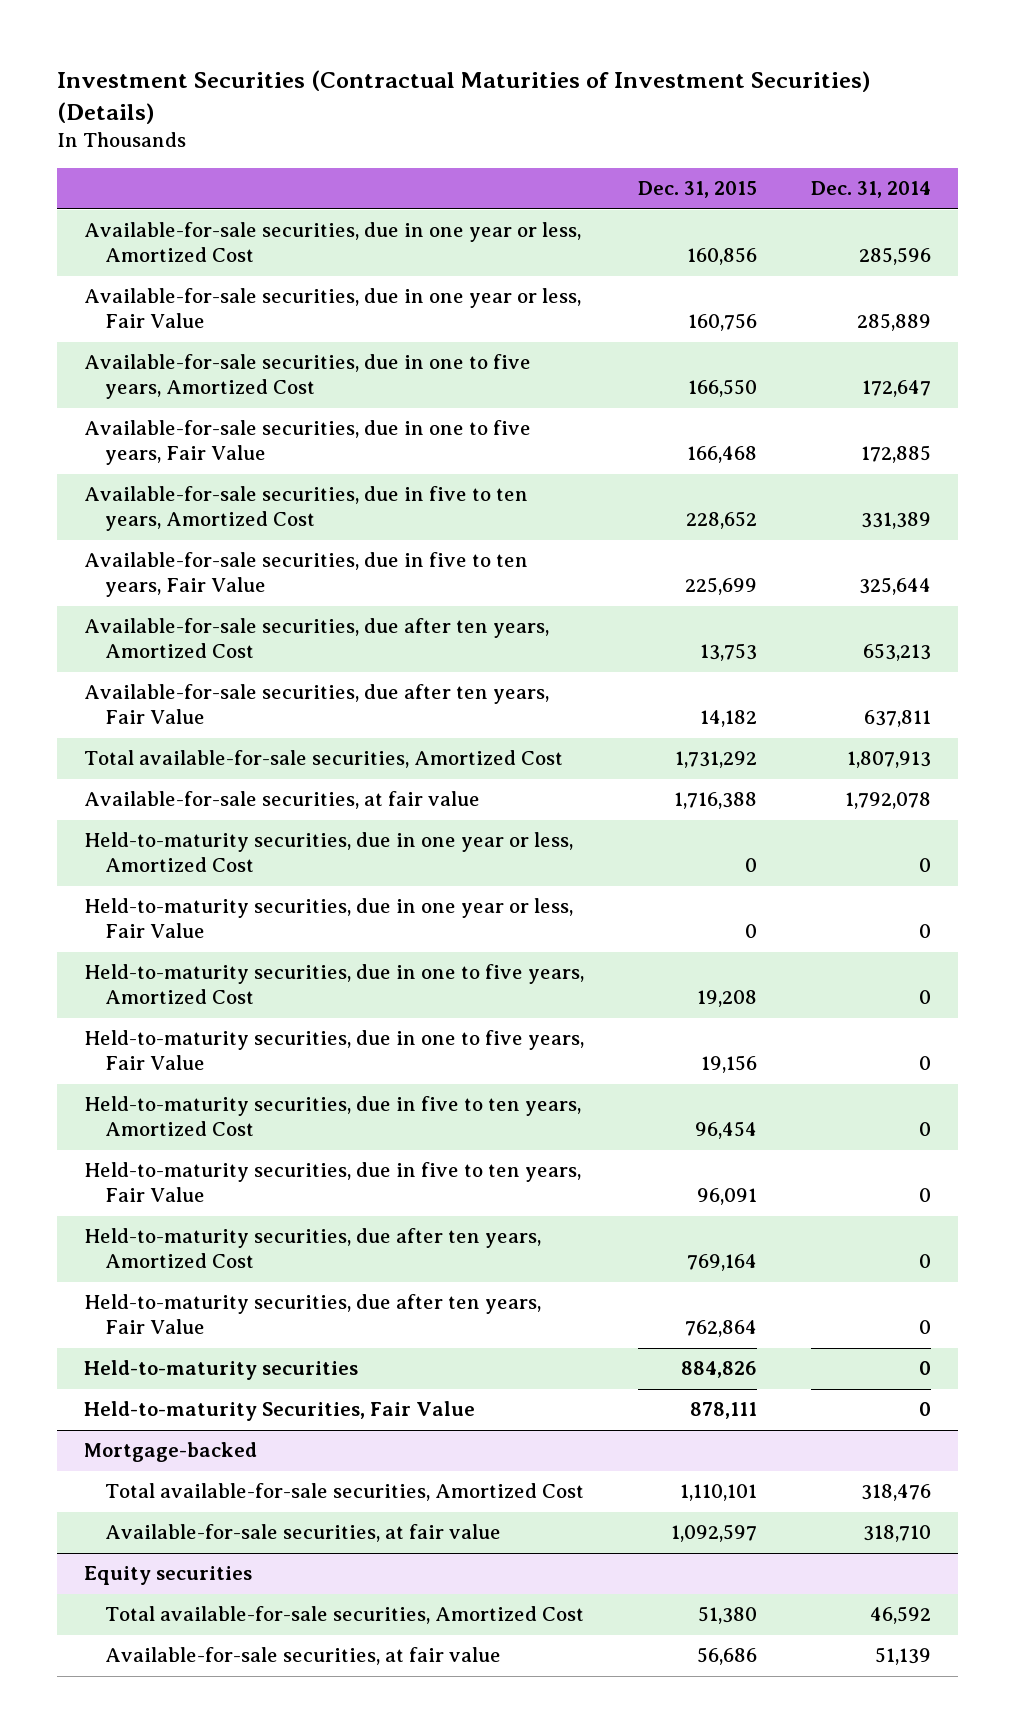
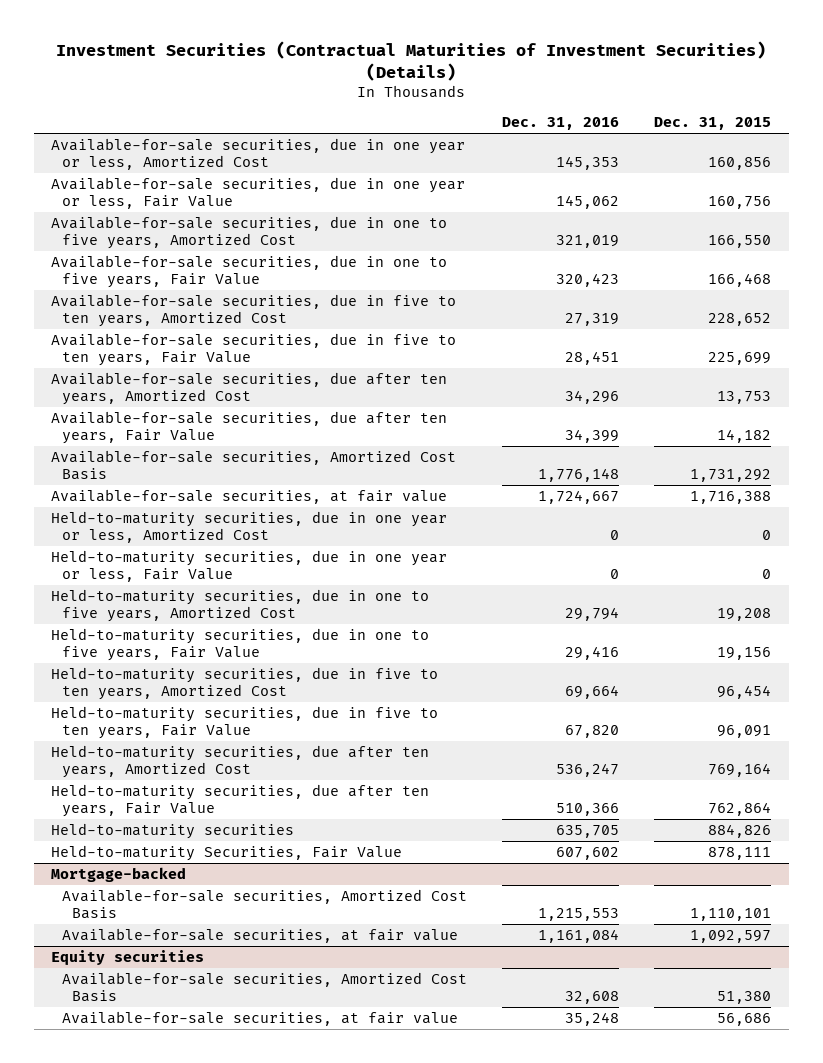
- | Dec. 31, 2015 | Dec. 31, 2014
+ | Dec. 31, 2016 | Dec. 31, 2015
- Total available-for-sale securities, Amortized Cost | 1,731,292 | 1,807,913
+ Available-for-sale securities, Amortized Cost Basis | 1,776,148 | 1,731,292
@ Mortgage-backed
- Total available-for-sale securities, Amortized Cost | 1,110,101 | 318,476
+ Available-for-sale securities, Amortized Cost Basis | 1,215,553 | 1,110,101
@ Equity securities
- Total available-for-sale securities, Amortized Cost | 51,380 | 46,592
+ Available-for-sale securities, Amortized Cost Basis | 32,608 | 51,380

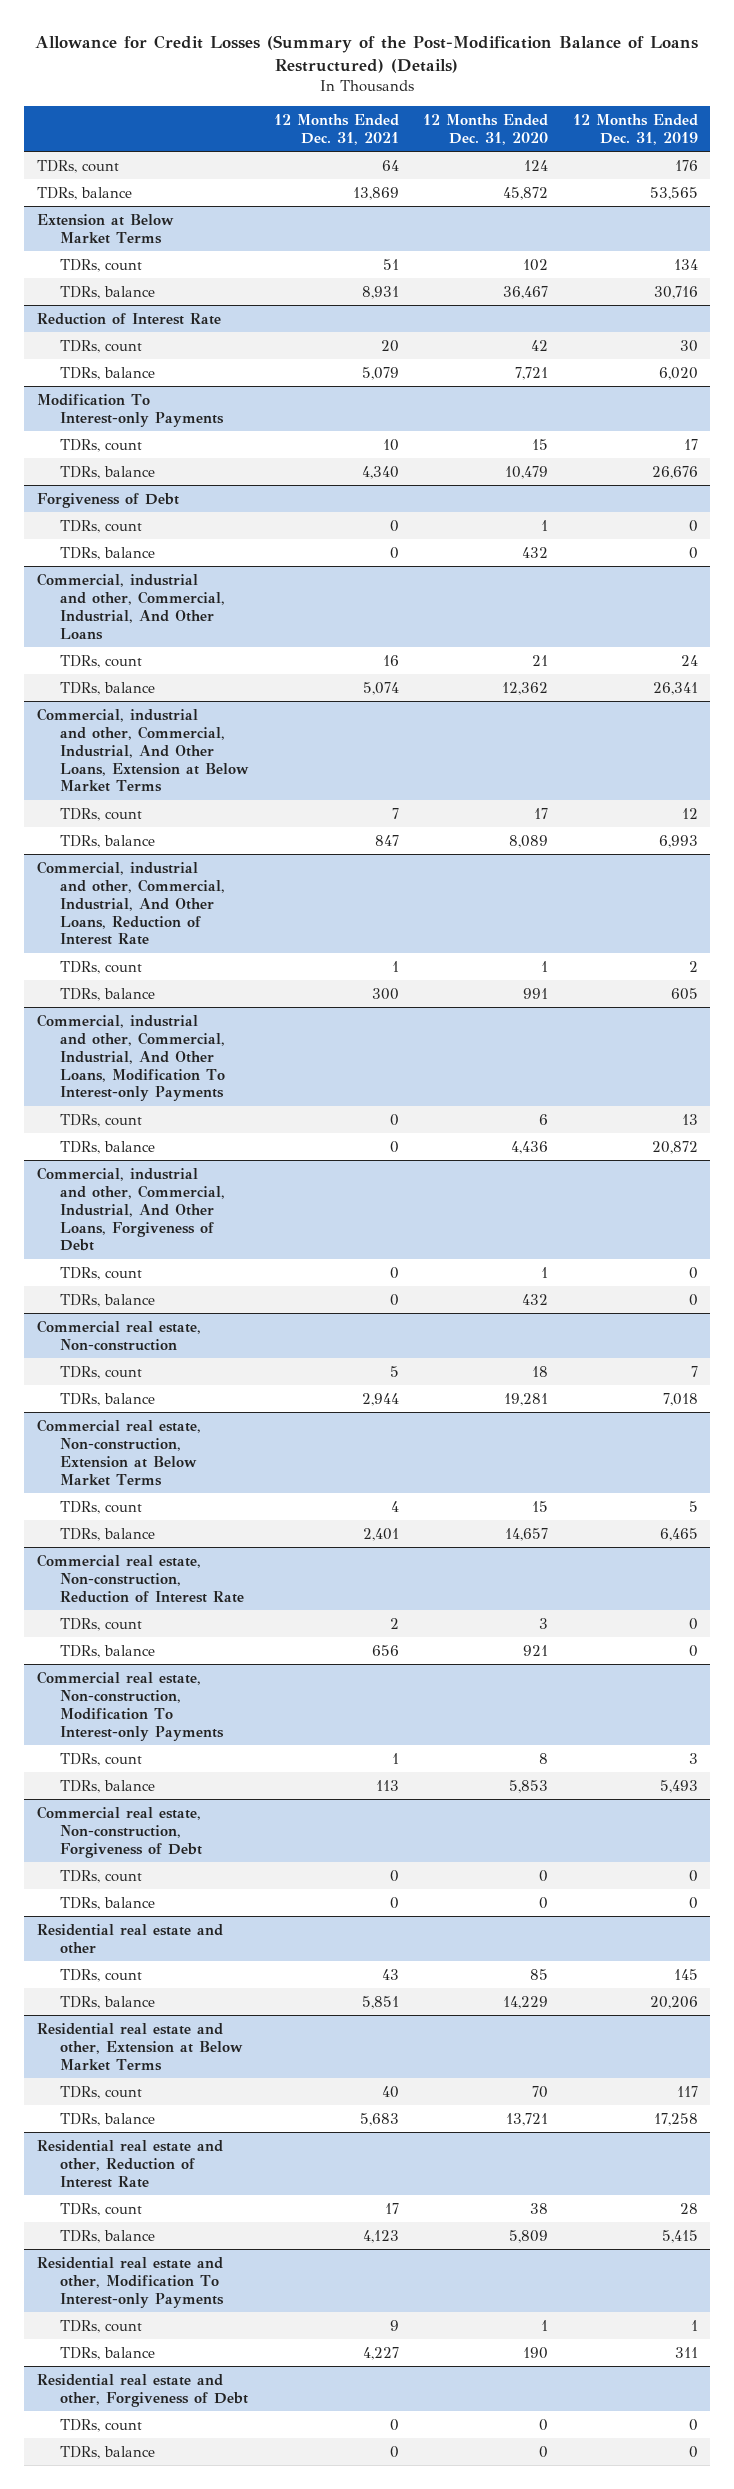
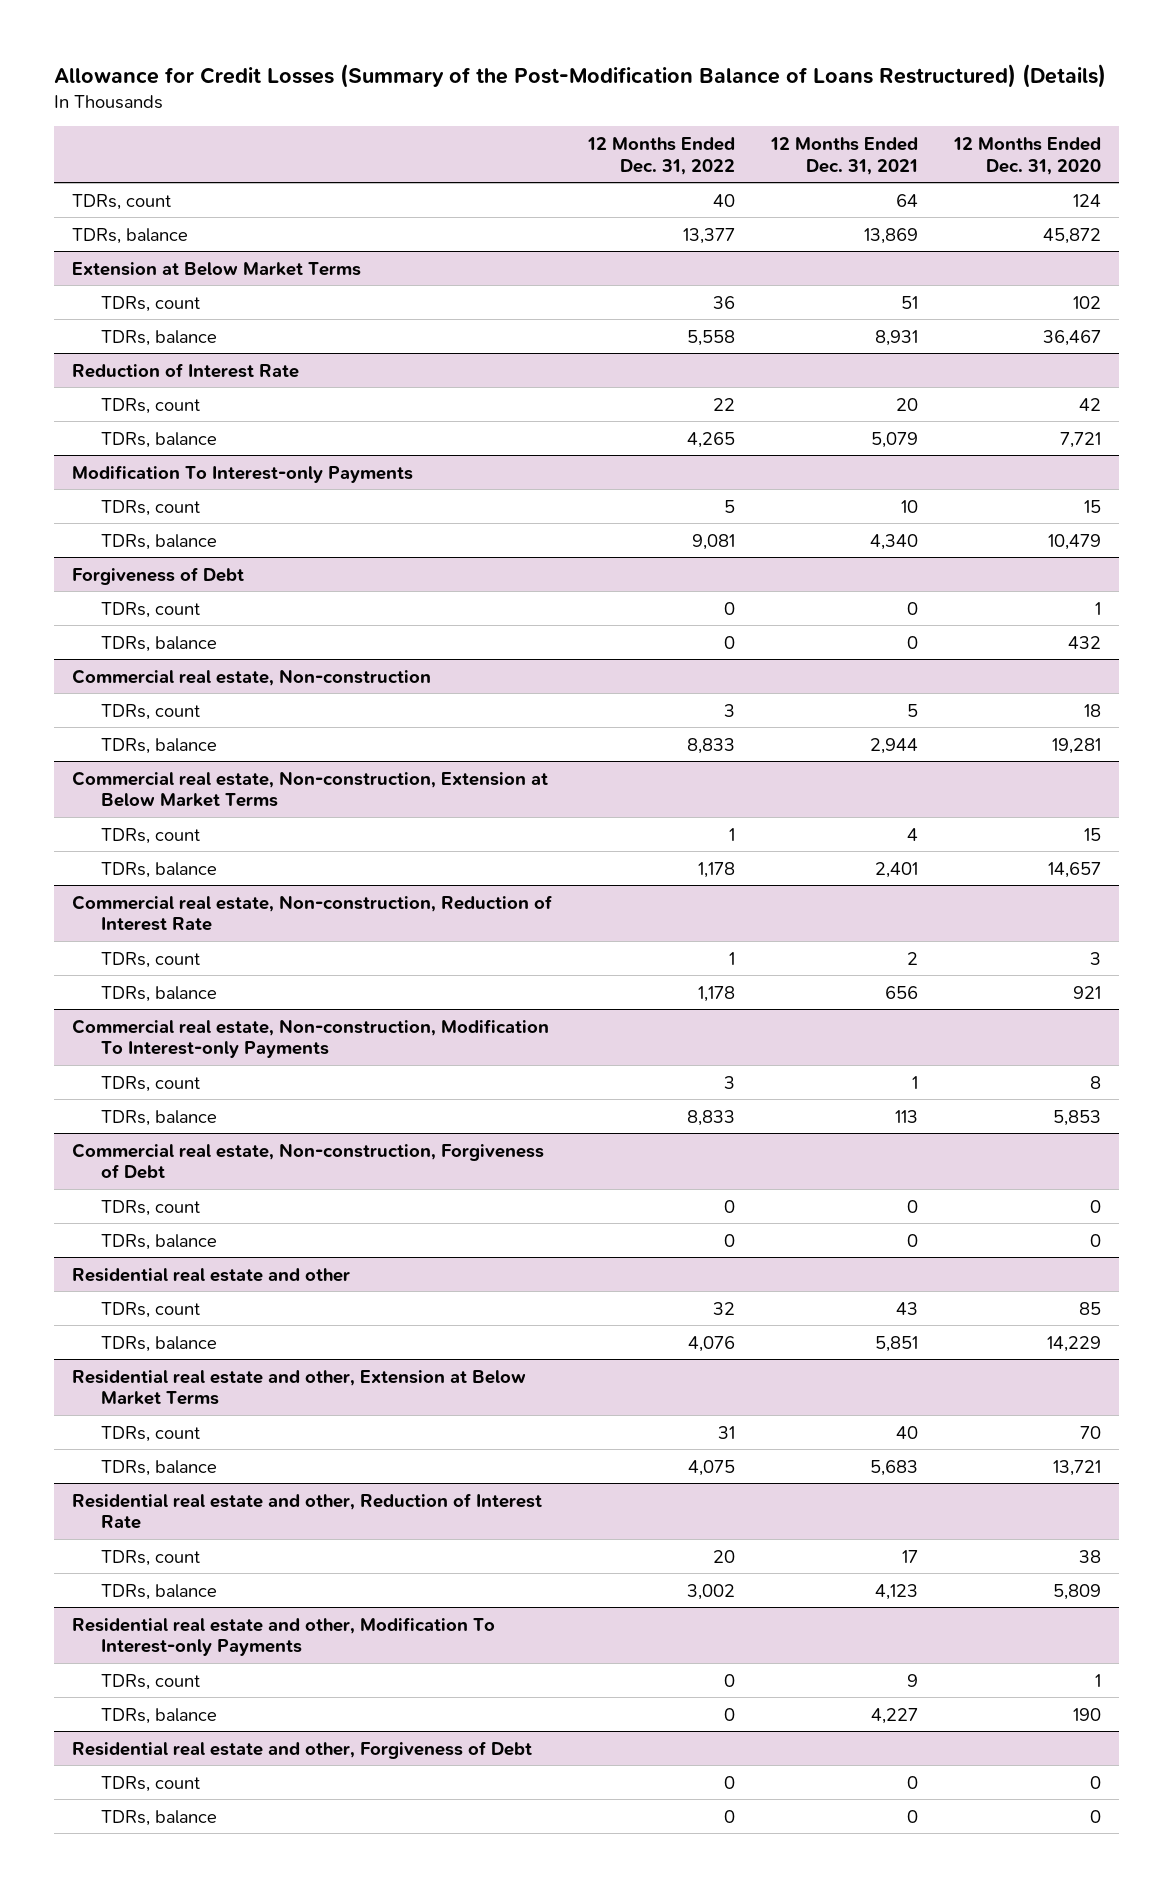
- | 12 Months Ended Dec. 31, 2021 | 12 Months Ended Dec. 31, 2020 | 12 Months Ended Dec. 31, 2019
+ | 12 Months Ended Dec. 31, 2022 | 12 Months Ended Dec. 31, 2021 | 12 Months Ended Dec. 31, 2020
- Commercial, industrial and other, Commercial, Industrial, And Other Loans
- TDRs, count | 16 | 21 | 24
- TDRs, balance | 5,074 | 12,362 | 26,341
- Commercial, industrial and other, Commercial, Industrial, And Other Loans, Extension at Below Market Terms
- TDRs, count | 7 | 17 | 12
- TDRs, balance | 847 | 8,089 | 6,993
- Commercial, industrial and other, Commercial, Industrial, And Other Loans, Reduction of Interest Rate
- TDRs, count | 1 | 1 | 2
- TDRs, balance | 300 | 991 | 605
- Commercial, industrial and other, Commercial, Industrial, And Other Loans, Modification To Interest-only Payments
- TDRs, count | 0 | 6 | 13
- TDRs, balance | 0 | 4,436 | 20,872
- Commercial, industrial and other, Commercial, Industrial, And Other Loans, Forgiveness of Debt
- TDRs, count | 0 | 1 | 0
- TDRs, balance | 0 | 432 | 0

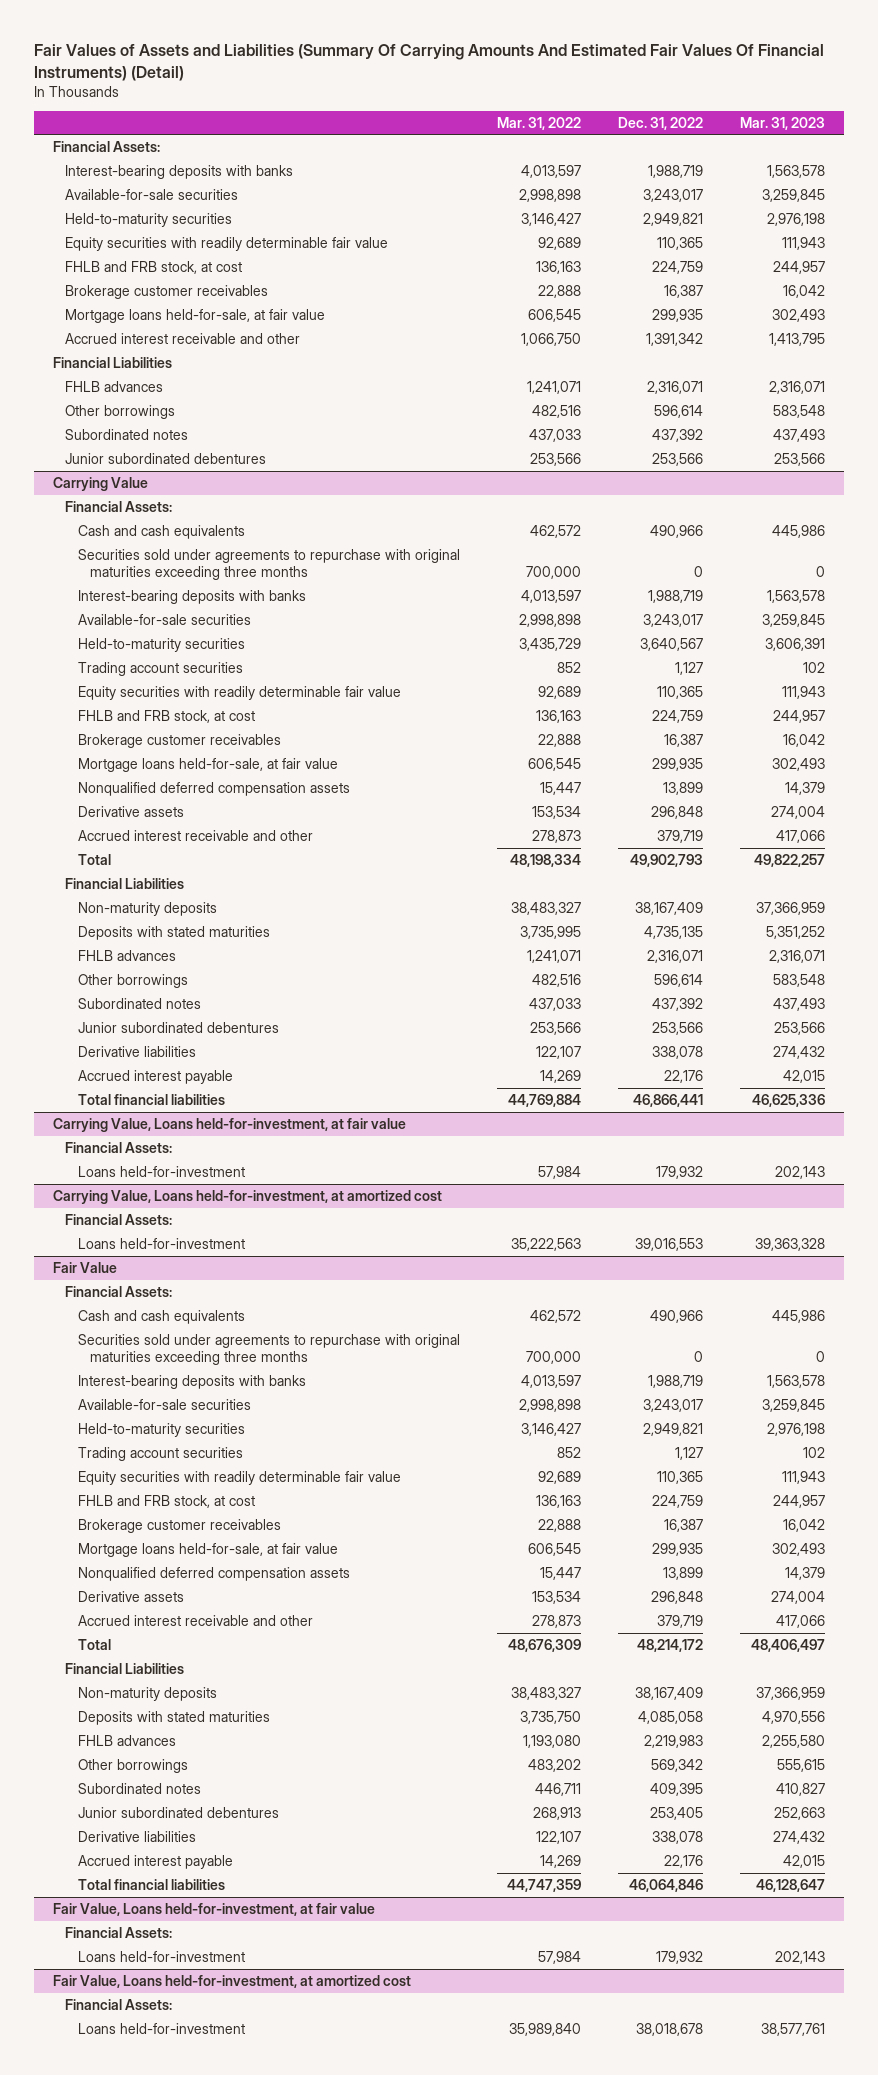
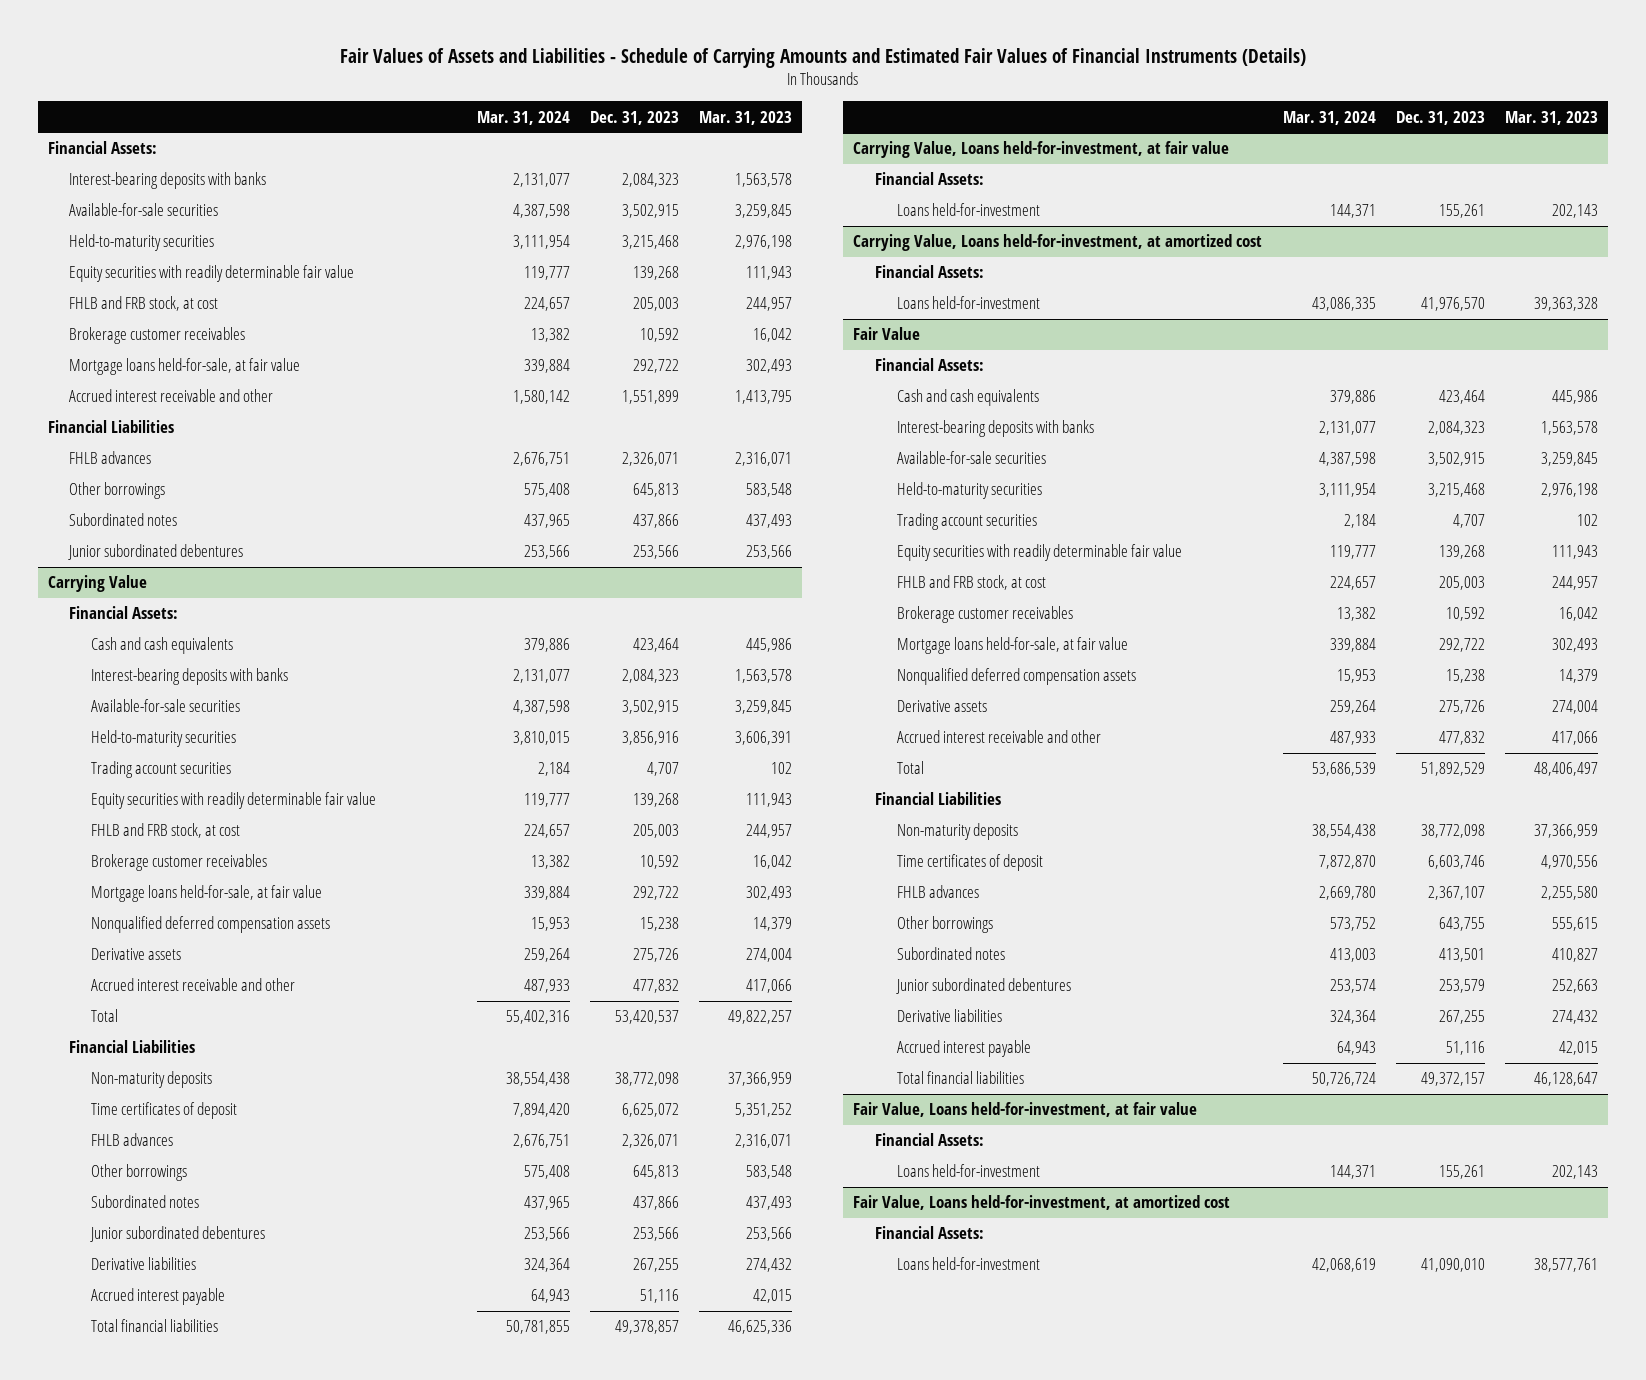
- Fair Values of Assets and Liabilities (Summary Of Carrying Amounts And Estimated Fair Values Of Financial Instruments) (Detail)
+ Fair Values of Assets and Liabilities - Schedule of Carrying Amounts and Estimated Fair Values of Financial Instruments (Details)
- | Mar. 31, 2022 | Dec. 31, 2022 | Mar. 31, 2023
+ | Mar. 31, 2024 | Dec. 31, 2023 | Mar. 31, 2023
@ Carrying Value
- Securities sold under agreements to repurchase with original maturities exceeding three months | 700,000 | 0 | 0
- Deposits with stated maturities | 3,735,995 | 4,735,135 | 5,351,252
+ Time certificates of deposit | 7,894,420 | 6,625,072 | 5,351,252
@ Fair Value
- Securities sold under agreements to repurchase with original maturities exceeding three months | 700,000 | 0 | 0
- Deposits with stated maturities | 3,735,750 | 4,085,058 | 4,970,556
+ Time certificates of deposit | 7,872,870 | 6,603,746 | 4,970,556

